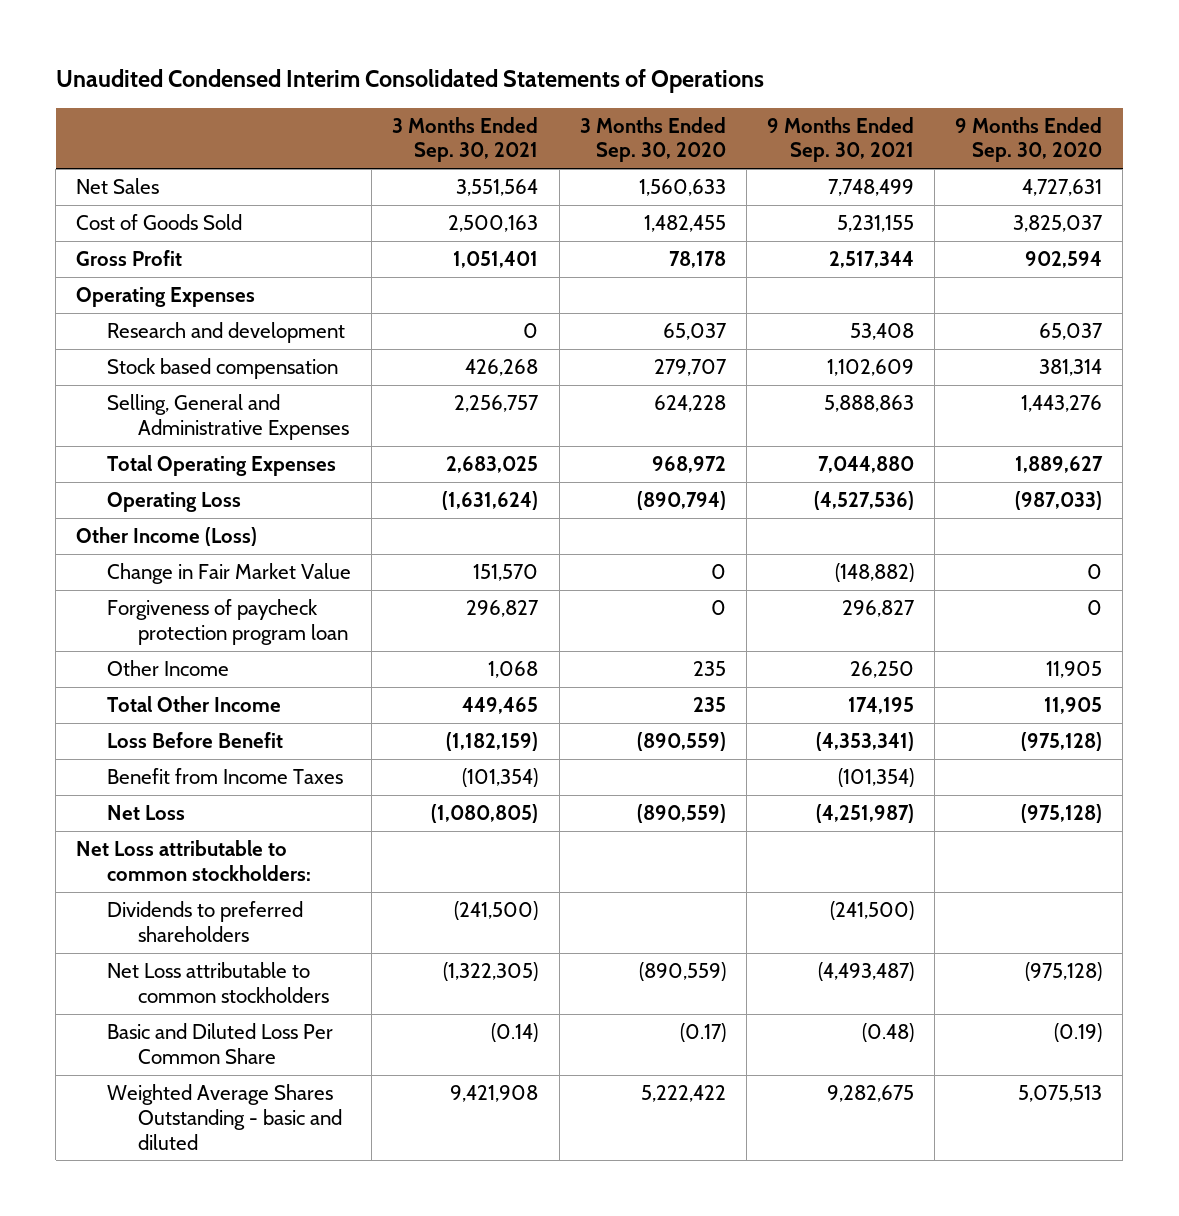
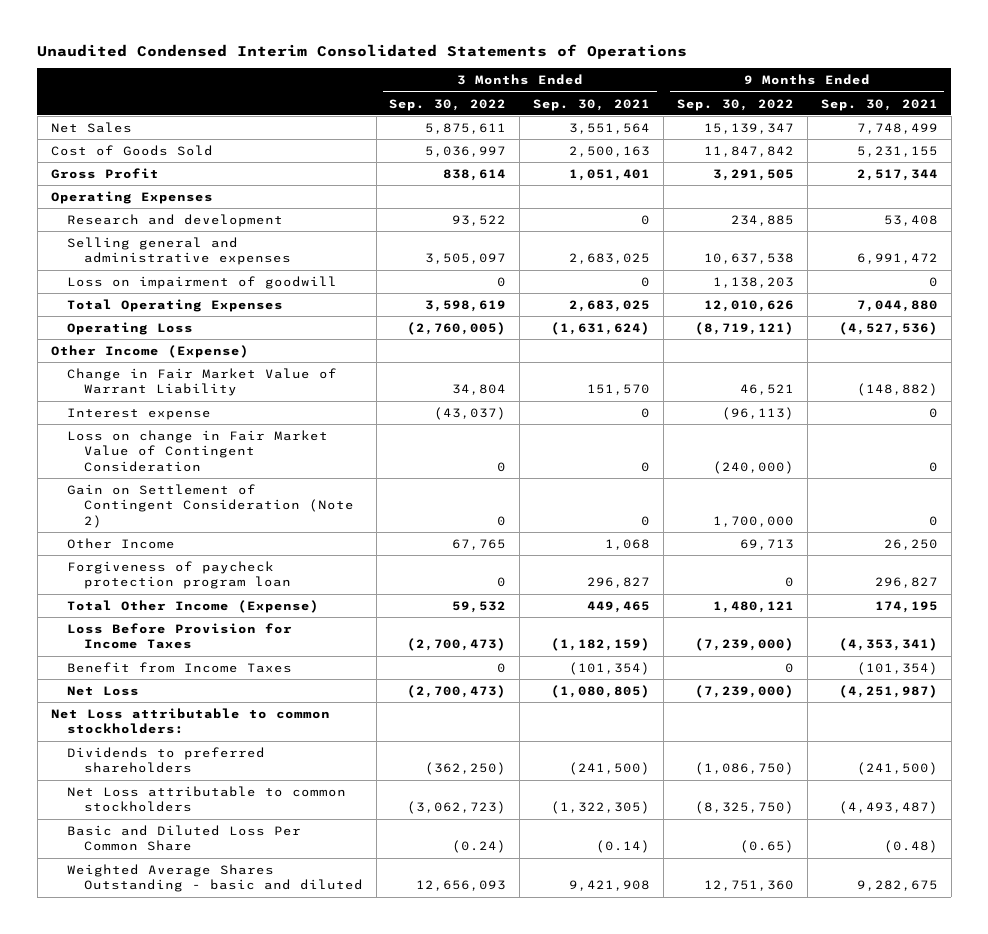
- | 3 Months Ended Sep. 30, 2021 | 3 Months Ended Sep. 30, 2020 | 9 Months Ended Sep. 30, 2021 | 9 Months Ended Sep. 30, 2020
+ | 3 Months Ended Sep. 30, 2022 | 3 Months Ended Sep. 30, 2021 | 9 Months Ended Sep. 30, 2022 | 9 Months Ended Sep. 30, 2021
- Stock based compensation | 426,268 | 279,707 | 1,102,609 | 381,314
- Selling, General and Administrative Expenses | 2,256,757 | 624,228 | 5,888,863 | 1,443,276
+ Selling general and administrative expenses | 3,505,097 | 2,683,025 | 10,637,538 | 6,991,472
+ Loss on impairment of goodwill | 0 | 0 | 1,138,203 | 0
- Other Income (Loss)
- Change in Fair Market Value | 151,570 | 0 | (148,882) | 0
+ Other Income (Expense)
+ Change in Fair Market Value of Warrant Liability | 34,804 | 151,570 | 46,521 | (148,882)
+ Interest expense | (43,037) | 0 | (96,113) | 0
+ Loss on change in Fair Market Value of Contingent Consideration | 0 | 0 | (240,000) | 0
+ Gain on Settlement of Contingent Consideration (Note 2) | 0 | 0 | 1,700,000 | 0
- Total Other Income | 449,465 | 235 | 174,195 | 11,905
- Loss Before Benefit | (1,182,159) | (890,559) | (4,353,341) | (975,128)
moved down: Forgiveness of paycheck protection program loan | 0 | 296,827 | 0 | 296,827
+ Total Other Income (Expense) | 59,532 | 449,465 | 1,480,121 | 174,195
+ Loss Before Provision for Income Taxes | (2,700,473) | (1,182,159) | (7,239,000) | (4,353,341)

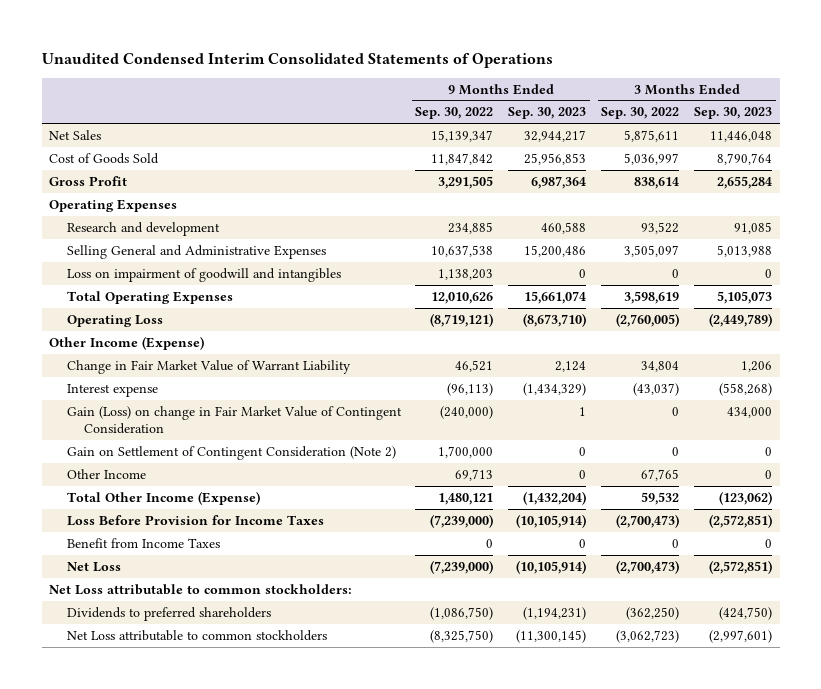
- | 3 Months Ended Sep. 30, 2022 | 3 Months Ended Sep. 30, 2021 | 9 Months Ended Sep. 30, 2022 | 9 Months Ended Sep. 30, 2021
+ | 9 Months Ended Sep. 30, 2022 | 9 Months Ended Sep. 30, 2023 | 3 Months Ended Sep. 30, 2022 | 3 Months Ended Sep. 30, 2023
- Selling general and administrative expenses | 3,505,097 | 2,683,025 | 10,637,538 | 6,991,472
- Loss on impairment of goodwill | 0 | 0 | 1,138,203 | 0
+ Selling General and Administrative Expenses | 10,637,538 | 15,200,486 | 3,505,097 | 5,013,988
+ Loss on impairment of goodwill and intangibles | 1,138,203 | 0 | 0 | 0
- Loss on change in Fair Market Value of Contingent Consideration | 0 | 0 | (240,000) | 0
+ Gain (Loss) on change in Fair Market Value of Contingent Consideration | (240,000) | 1 | 0 | 434,000
- Forgiveness of paycheck protection program loan | 0 | 296,827 | 0 | 296,827
- Basic and Diluted Loss Per Common Share | (0.24) | (0.14) | (0.65) | (0.48)
- Weighted Average Shares Outstanding - basic and diluted | 12,656,093 | 9,421,908 | 12,751,360 | 9,282,675

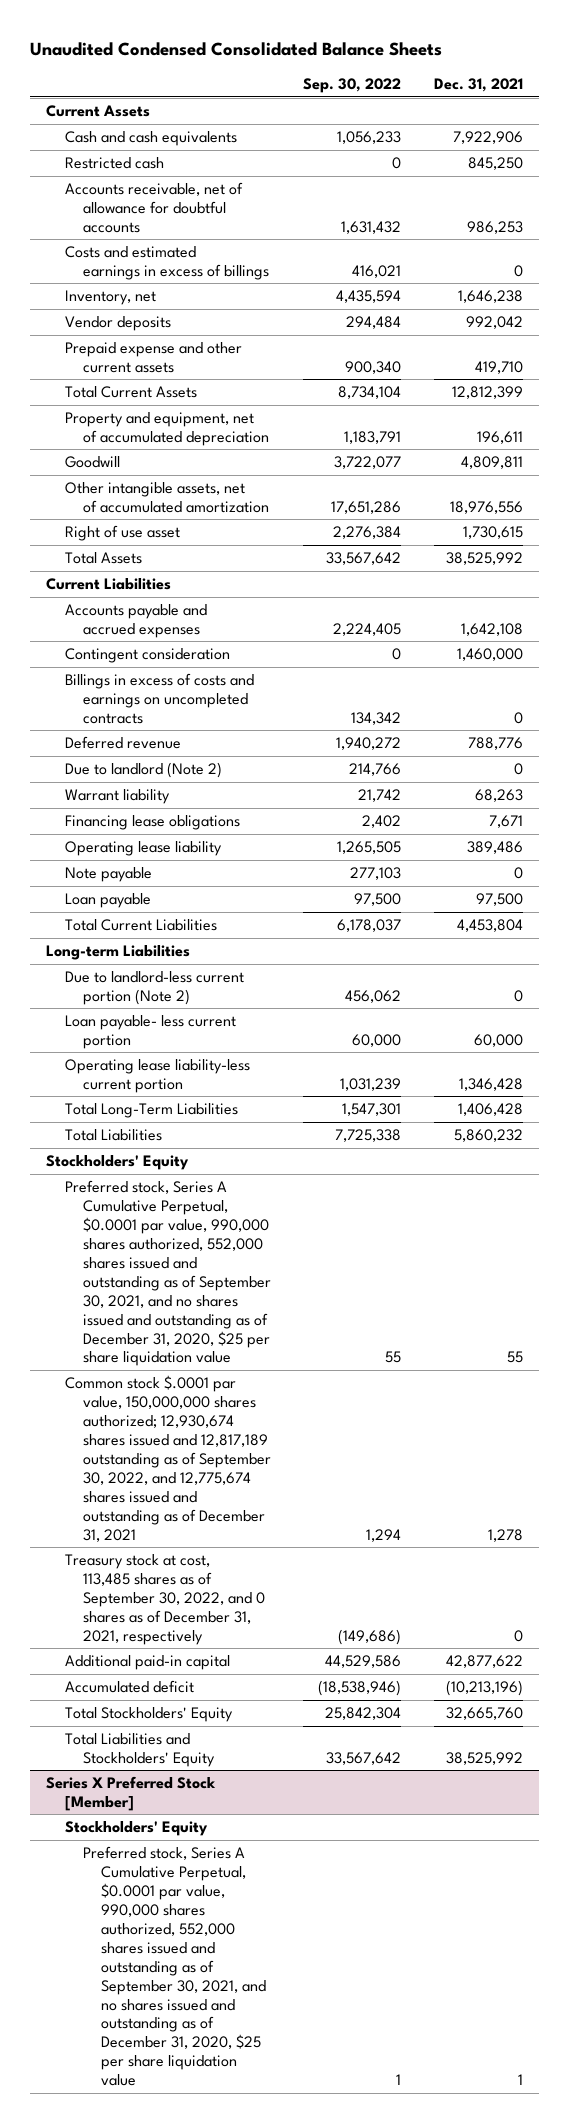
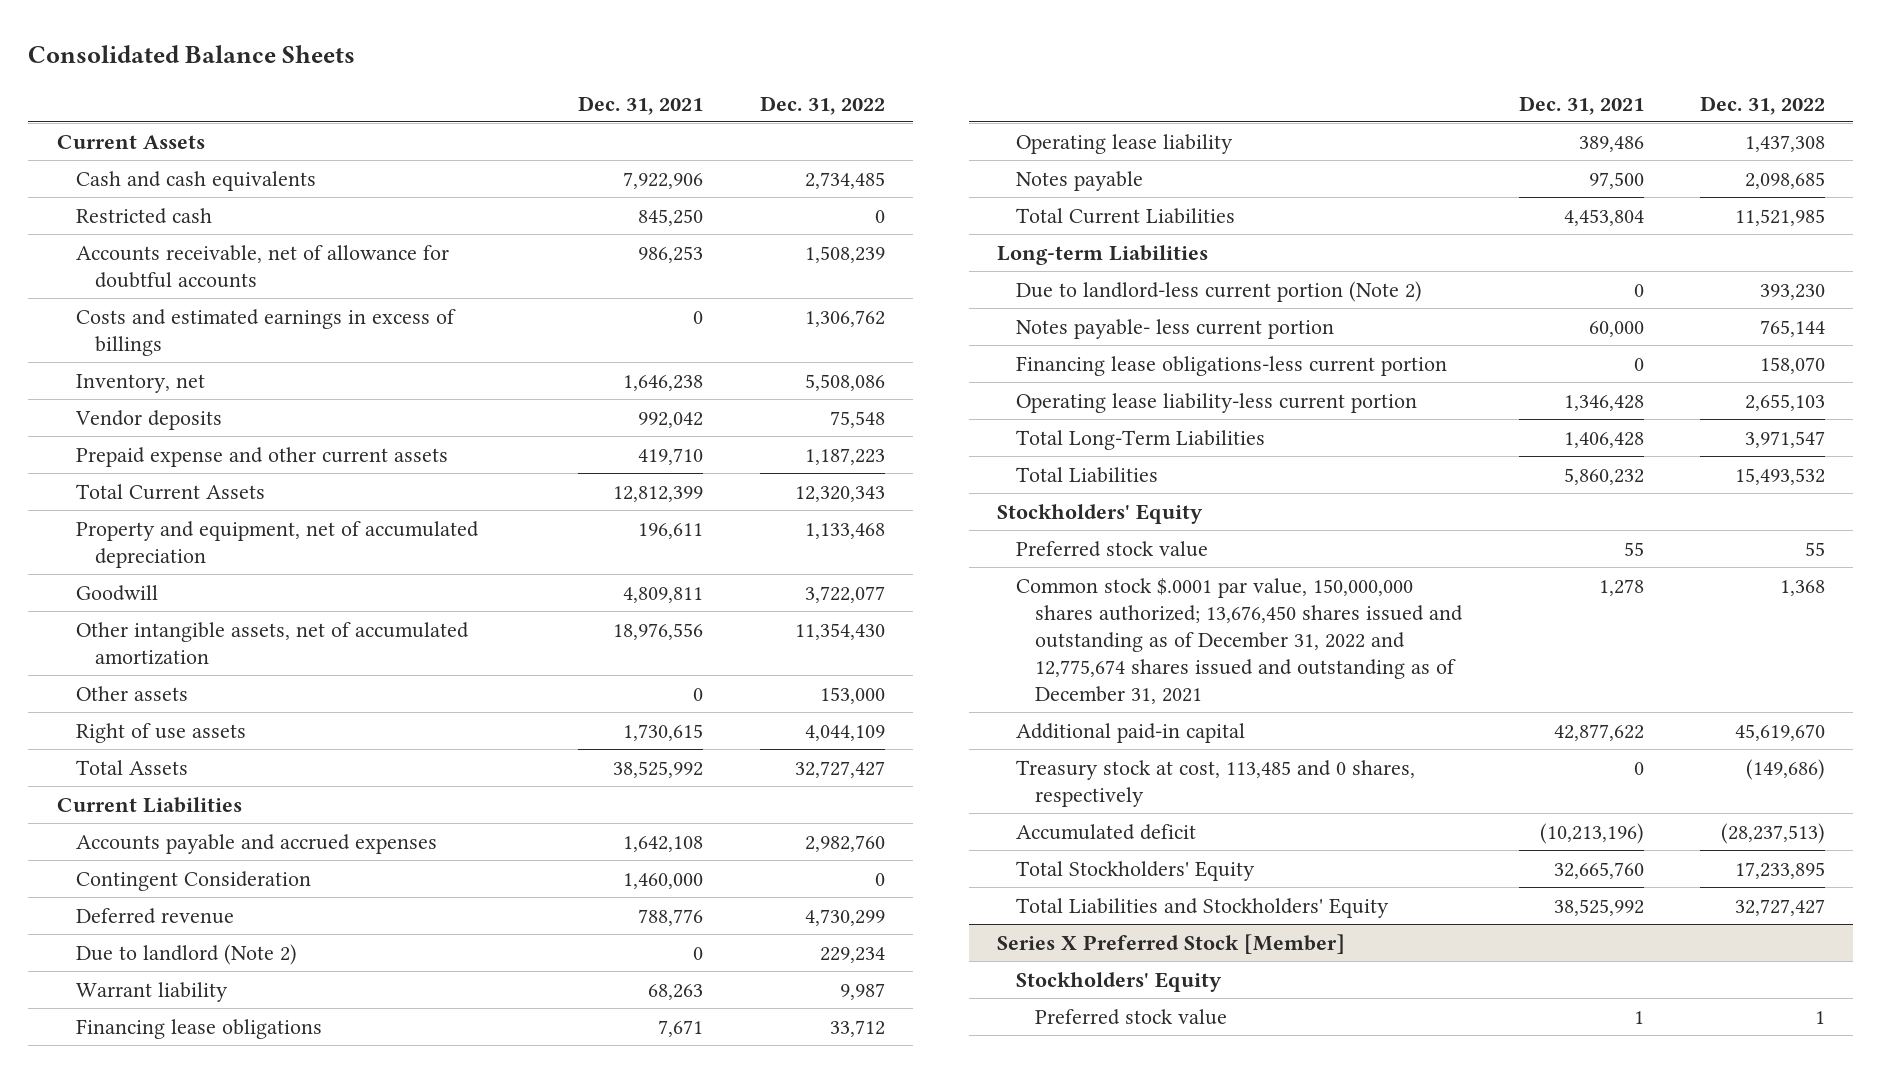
- Unaudited Condensed Consolidated Balance Sheets
+ Consolidated Balance Sheets
- | Sep. 30, 2022 | Dec. 31, 2021
+ | Dec. 31, 2021 | Dec. 31, 2022
- Right of use asset | 2,276,384 | 1,730,615
+ Other assets | 0 | 153,000
+ Right of use assets | 1,730,615 | 4,044,109
- Contingent consideration | 0 | 1,460,000
- Billings in excess of costs and earnings on uncompleted contracts | 134,342 | 0
+ Contingent Consideration | 1,460,000 | 0
- Note payable | 277,103 | 0
- Loan payable | 97,500 | 97,500
+ Notes payable | 97,500 | 2,098,685
- Loan payable- less current portion | 60,000 | 60,000
+ Notes payable- less current portion | 60,000 | 765,144
+ Financing lease obligations-less current portion | 0 | 158,070
- Preferred stock, Series A Cumulative Perpetual, $0.0001 par value, 990,000 shares authorized, 552,000 shares issued and outstanding as of September 30, 2021, and no shares issued and outstanding as of December 31, 2020, $25 per share liquidation value | 55 | 55
- Common stock $.0001 par value, 150,000,000 shares authorized; 12,930,674 shares issued and 12,817,189 outstanding as of September 30, 2022, and 12,775,674 shares issued and outstanding as of December 31, 2021 | 1,294 | 1,278
- Treasury stock at cost, 113,485 shares as of September 30, 2022, and 0 shares as of December 31, 2021, respectively | (149,686) | 0
+ Preferred stock value | 55 | 55
+ Common stock $.0001 par value, 150,000,000 shares authorized; 13,676,450 shares issued and outstanding as of December 31, 2022 and 12,775,674 shares issued and outstanding as of December 31, 2021 | 1,278 | 1,368
+ Treasury stock at cost, 113,485 and 0 shares, respectively | 0 | (149,686)
@ Series X Preferred Stock [Member]
- Preferred stock, Series A Cumulative Perpetual, $0.0001 par value, 990,000 shares authorized, 552,000 shares issued and outstanding as of September 30, 2021, and no shares issued and outstanding as of December 31, 2020, $25 per share liquidation value | 1 | 1
+ Preferred stock value | 1 | 1

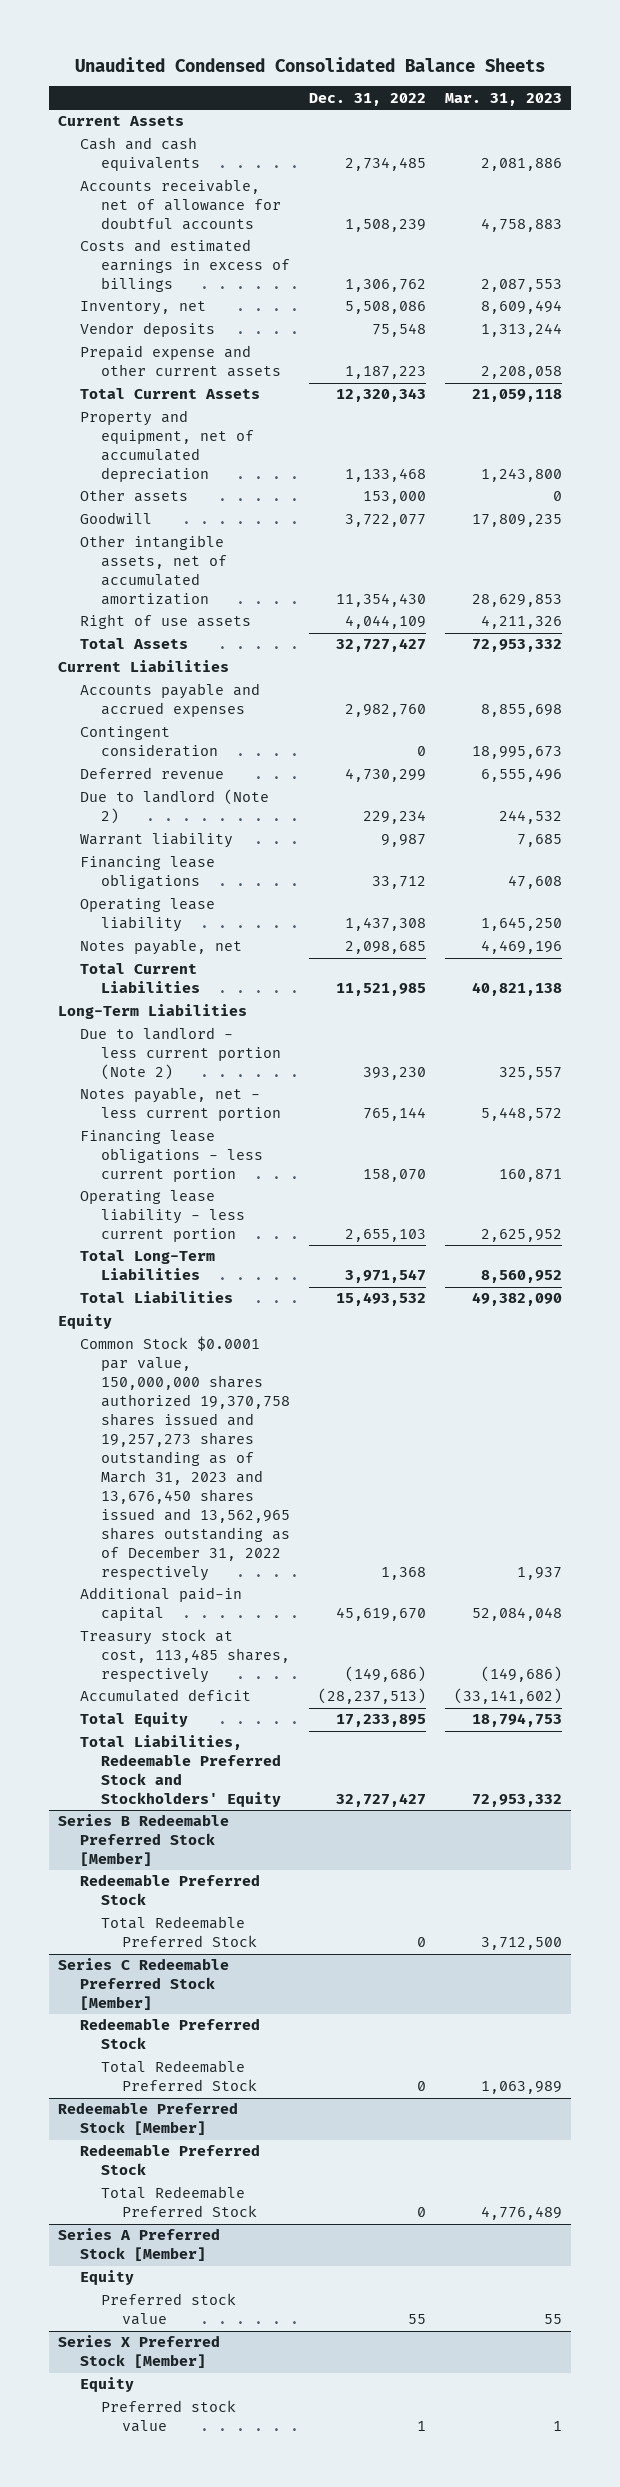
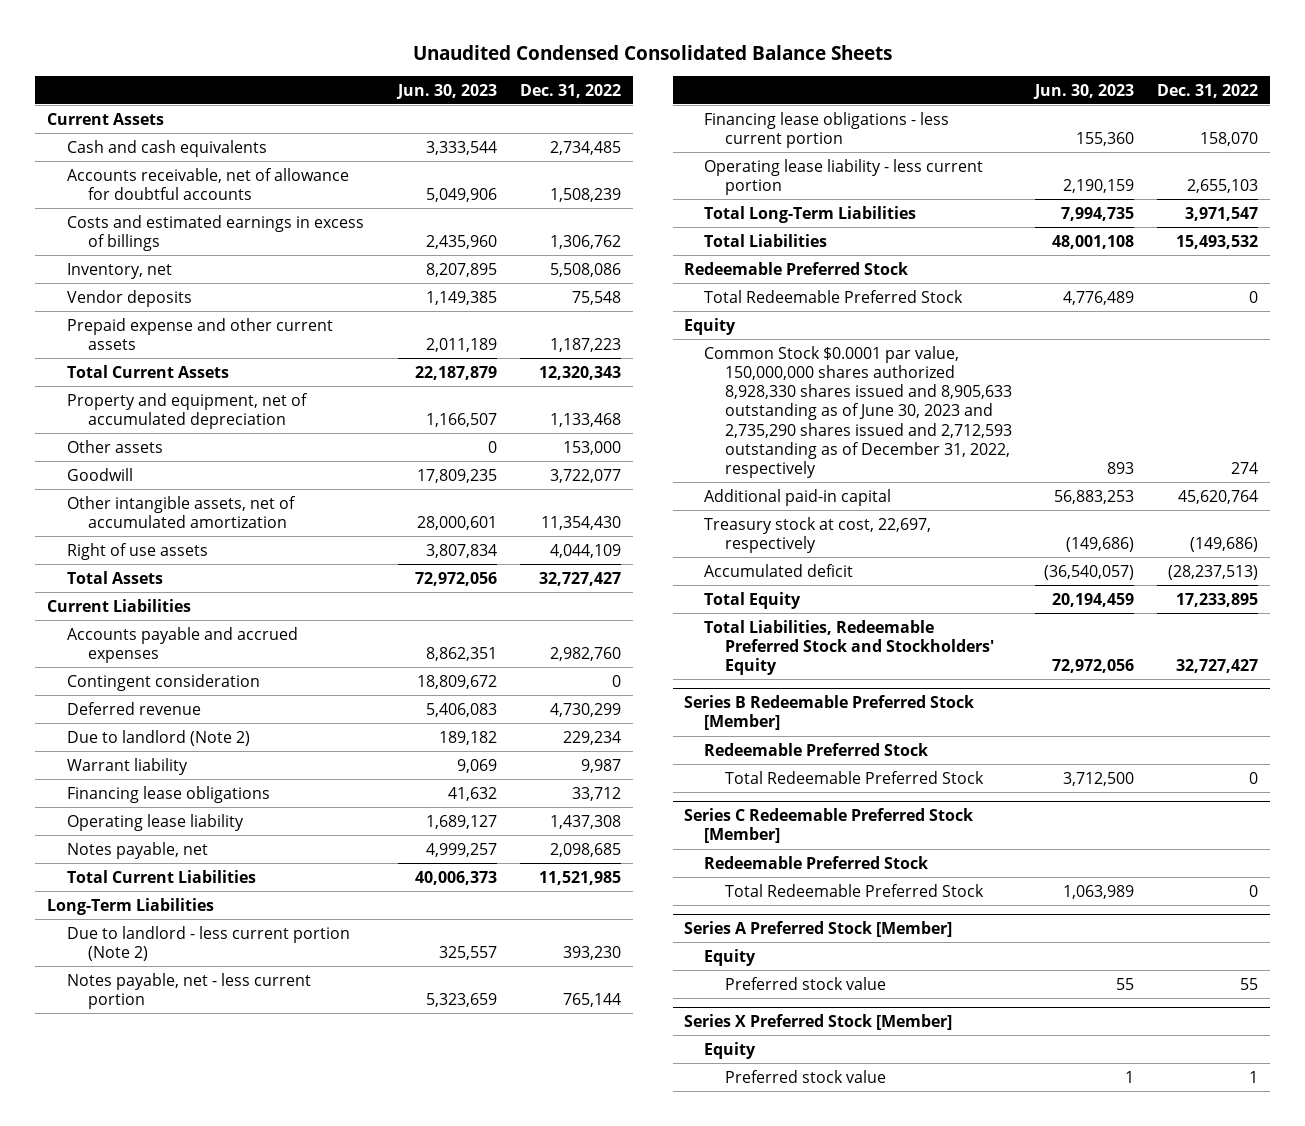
- | Dec. 31, 2022 | Mar. 31, 2023
+ | Jun. 30, 2023 | Dec. 31, 2022
+ Redeemable Preferred Stock
+ Total Redeemable Preferred Stock | 4,776,489 | 0
- Common Stock $0.0001 par value, 150,000,000 shares authorized 19,370,758 shares issued and 19,257,273 shares outstanding as of March 31, 2023 and 13,676,450 shares issued and 13,562,965 shares outstanding as of December 31, 2022 respectively | 1,368 | 1,937
- Additional paid-in capital | 45,619,670 | 52,084,048
- Treasury stock at cost, 113,485 shares, respectively | (149,686) | (149,686)
+ Common Stock $0.0001 par value, 150,000,000 shares authorized 8,928,330 shares issued and 8,905,633 outstanding as of June 30, 2023 and 2,735,290 shares issued and 2,712,593 outstanding as of December 31, 2022, respectively | 893 | 274
+ Additional paid-in capital | 56,883,253 | 45,620,764
+ Treasury stock at cost, 22,697, respectively | (149,686) | (149,686)
- Redeemable Preferred Stock [Member]
- Redeemable Preferred Stock
- Total Redeemable Preferred Stock | 0 | 4,776,489

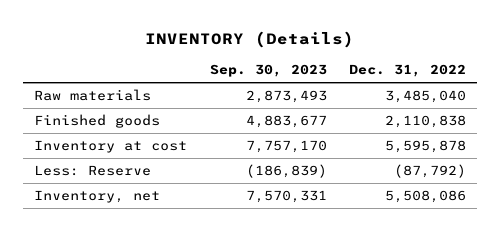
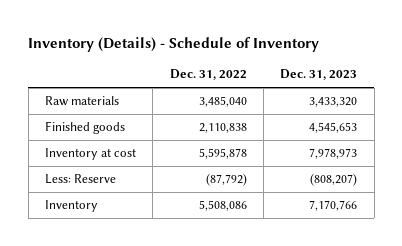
- INVENTORY (Details)
+ Inventory (Details) - Schedule of Inventory
- | Sep. 30, 2023 | Dec. 31, 2022
+ | Dec. 31, 2022 | Dec. 31, 2023
- Inventory, net | 7,570,331 | 5,508,086
+ Inventory | 5,508,086 | 7,170,766

